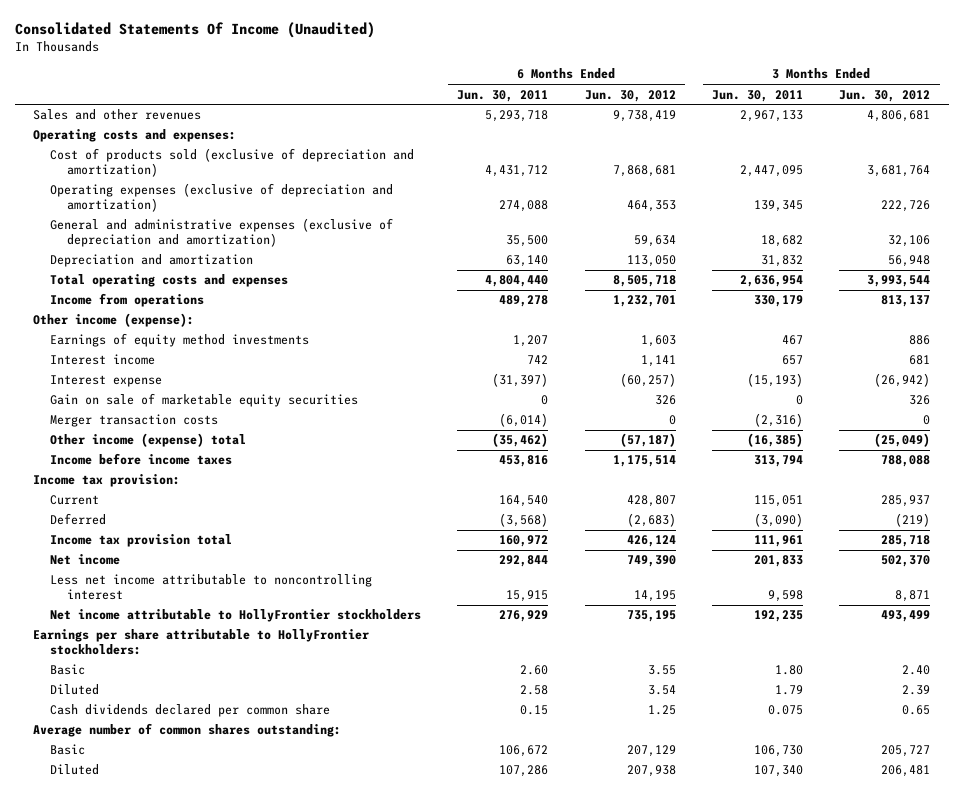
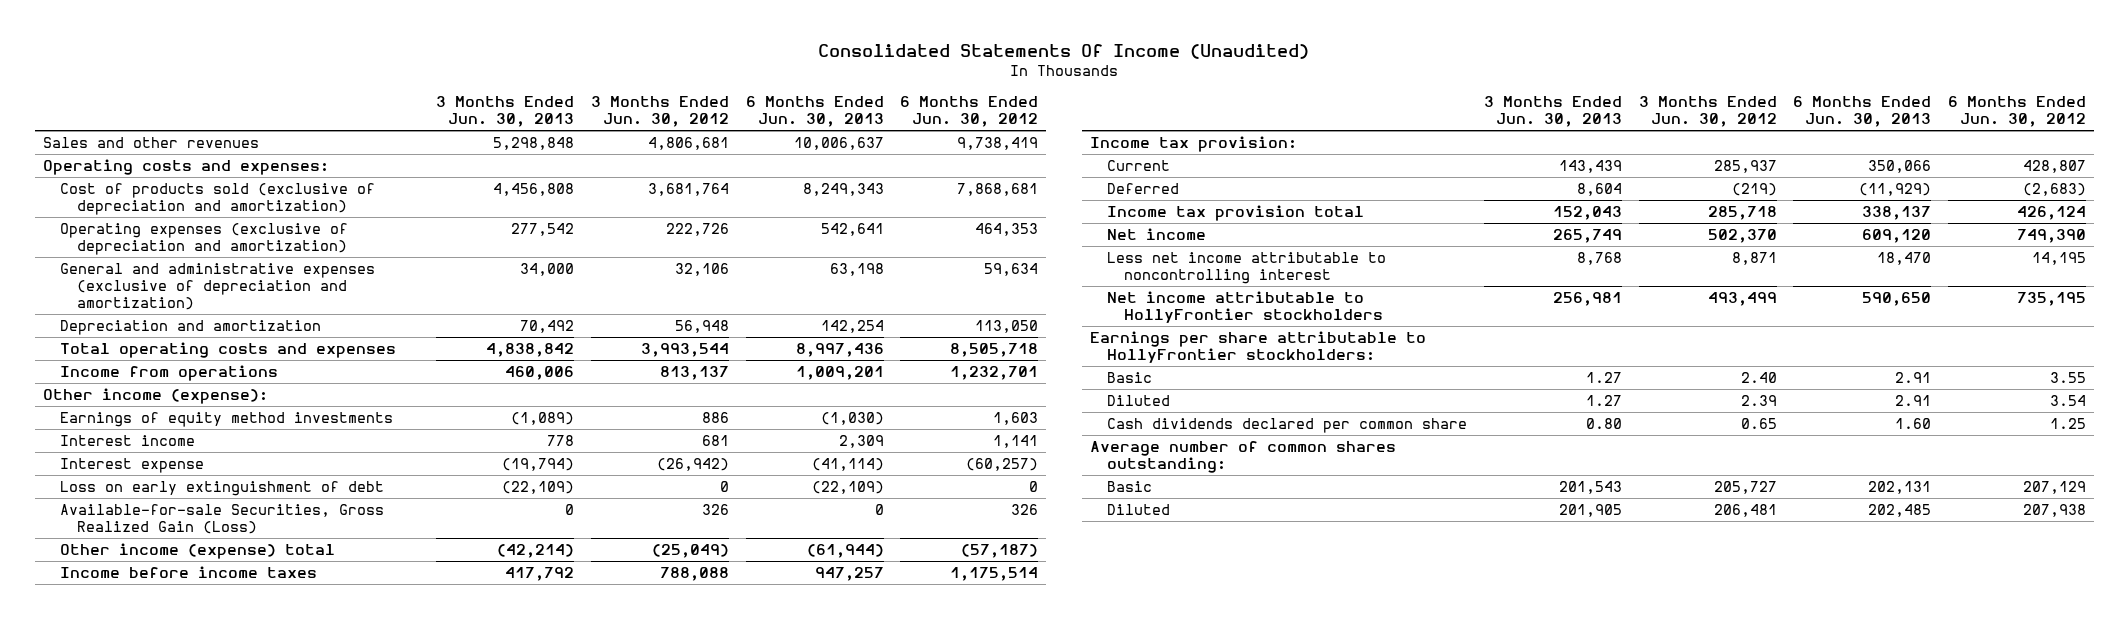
- | 6 Months Ended Jun. 30, 2011 | 6 Months Ended Jun. 30, 2012 | 3 Months Ended Jun. 30, 2011 | 3 Months Ended Jun. 30, 2012
+ | 3 Months Ended Jun. 30, 2013 | 3 Months Ended Jun. 30, 2012 | 6 Months Ended Jun. 30, 2013 | 6 Months Ended Jun. 30, 2012
- Gain on sale of marketable equity securities | 0 | 326 | 0 | 326
- Merger transaction costs | (6,014) | 0 | (2,316) | 0
+ Loss on early extinguishment of debt | (22,109) | 0 | (22,109) | 0
+ Available-for-sale Securities, Gross Realized Gain (Loss) | 0 | 326 | 0 | 326

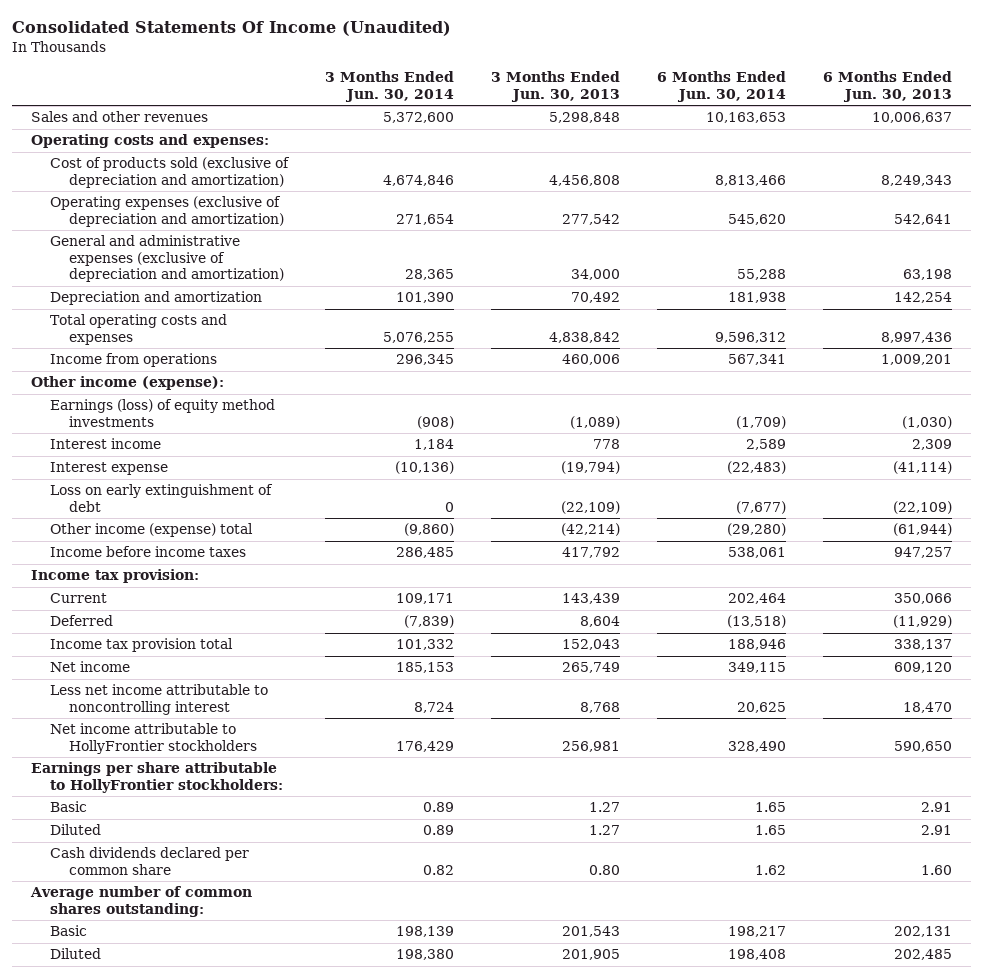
- | 3 Months Ended Jun. 30, 2013 | 3 Months Ended Jun. 30, 2012 | 6 Months Ended Jun. 30, 2013 | 6 Months Ended Jun. 30, 2012
+ | 3 Months Ended Jun. 30, 2014 | 3 Months Ended Jun. 30, 2013 | 6 Months Ended Jun. 30, 2014 | 6 Months Ended Jun. 30, 2013
- Earnings of equity method investments | (1,089) | 886 | (1,030) | 1,603
+ Earnings (loss) of equity method investments | (908) | (1,089) | (1,709) | (1,030)
- Available-for-sale Securities, Gross Realized Gain (Loss) | 0 | 326 | 0 | 326

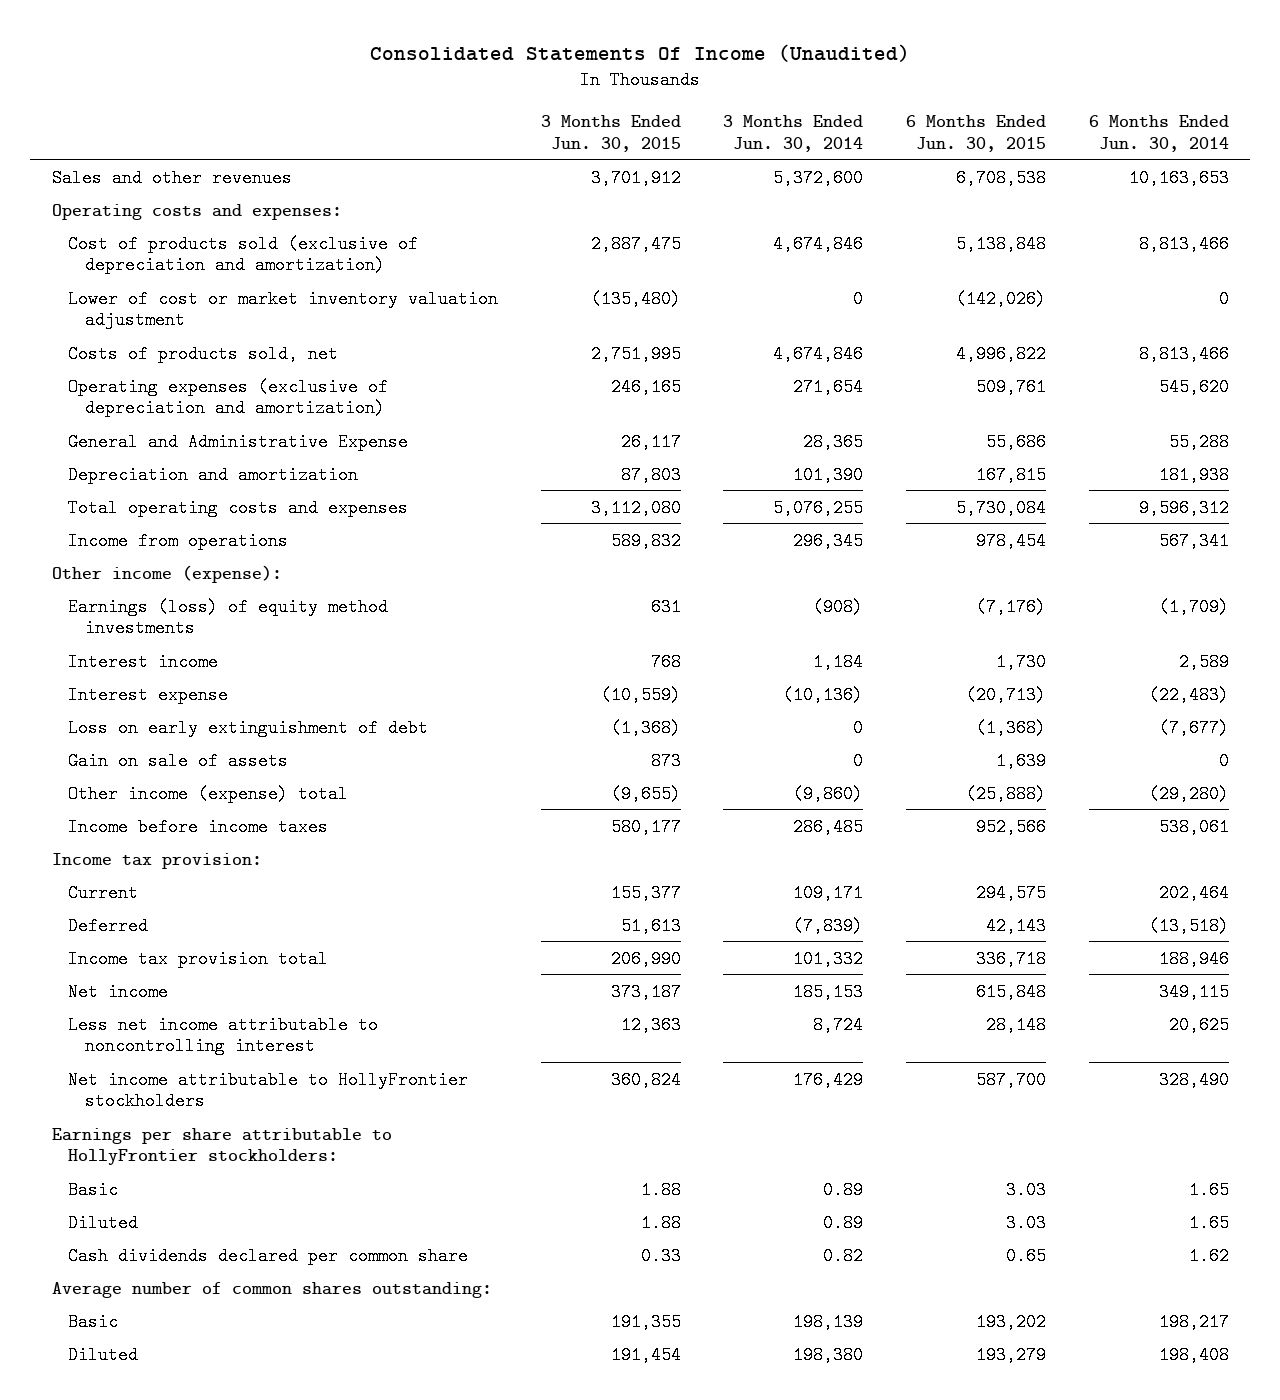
- | 3 Months Ended Jun. 30, 2014 | 3 Months Ended Jun. 30, 2013 | 6 Months Ended Jun. 30, 2014 | 6 Months Ended Jun. 30, 2013
+ | 3 Months Ended Jun. 30, 2015 | 3 Months Ended Jun. 30, 2014 | 6 Months Ended Jun. 30, 2015 | 6 Months Ended Jun. 30, 2014
+ Lower of cost or market inventory valuation adjustment | (135,480) | 0 | (142,026) | 0
+ Costs of products sold, net | 2,751,995 | 4,674,846 | 4,996,822 | 8,813,466
- General and administrative expenses (exclusive of depreciation and amortization) | 28,365 | 34,000 | 55,288 | 63,198
+ General and Administrative Expense | 26,117 | 28,365 | 55,686 | 55,288
+ Gain on sale of assets | 873 | 0 | 1,639 | 0

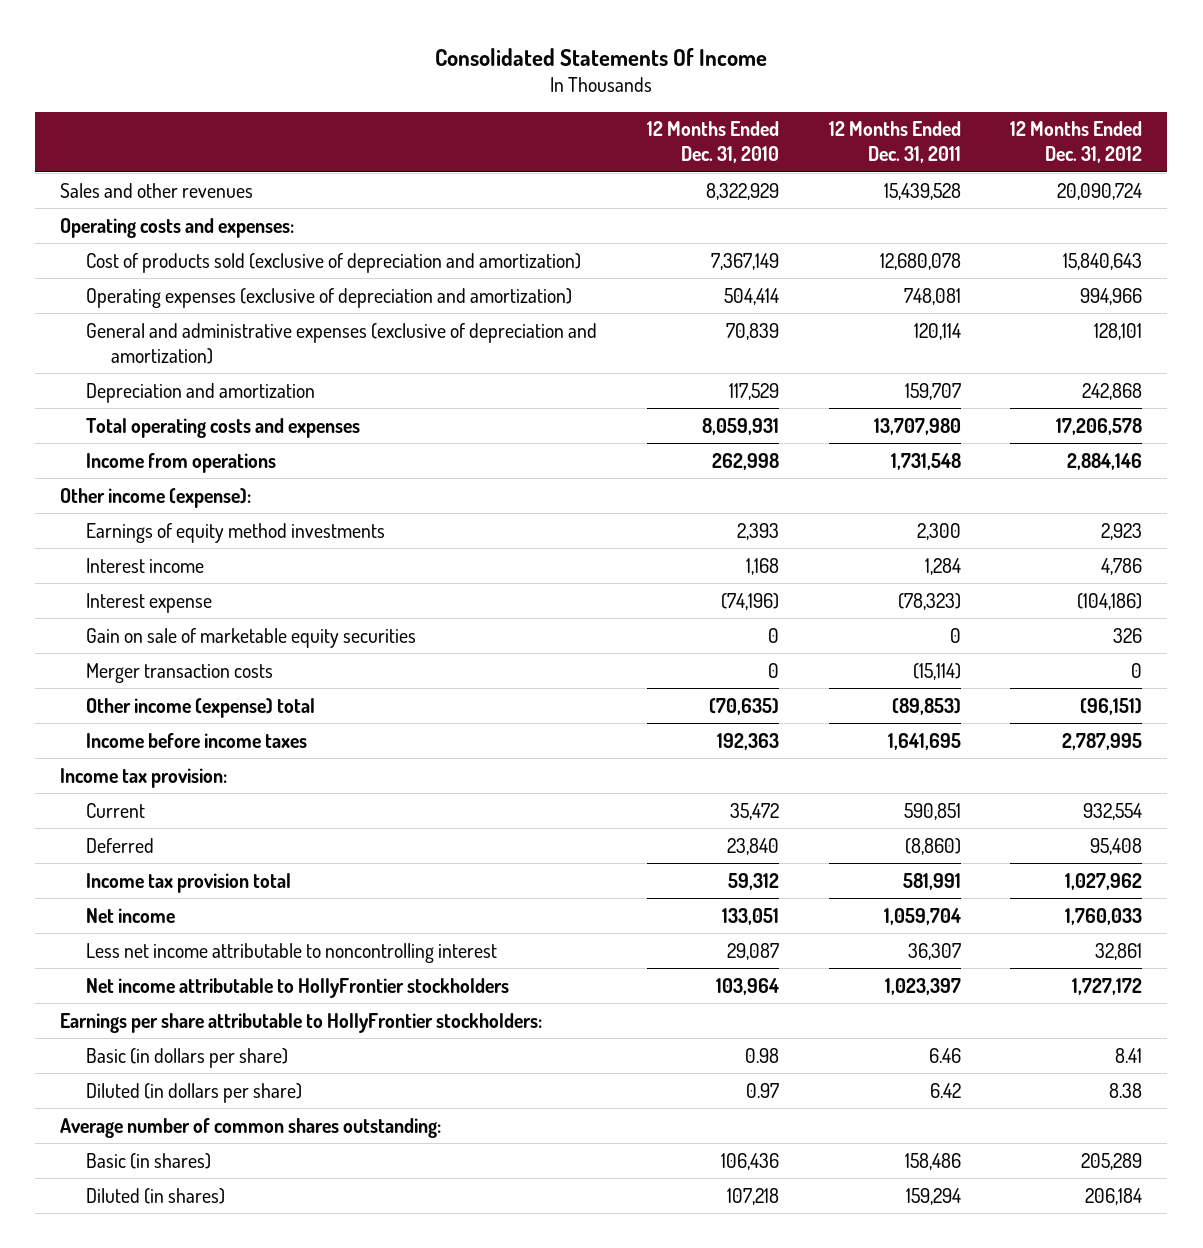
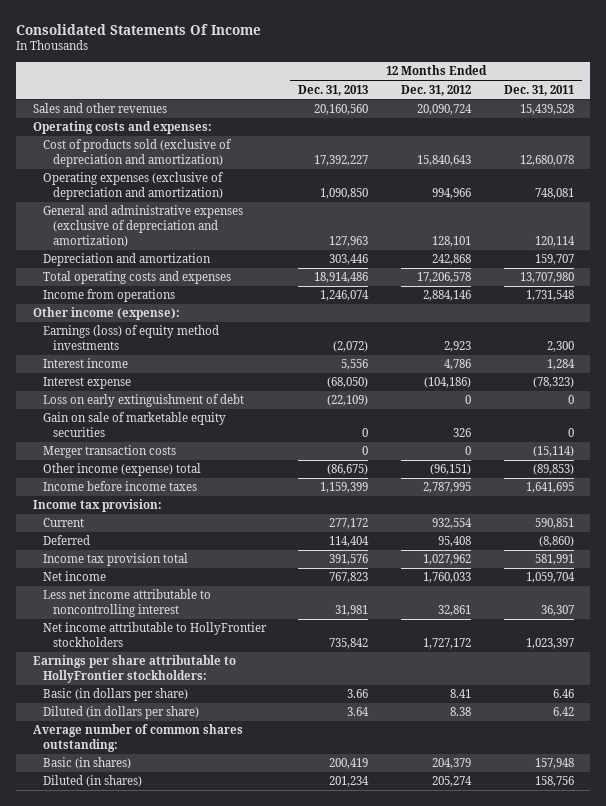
- | 12 Months Ended Dec. 31, 2010 | 12 Months Ended Dec. 31, 2011 | 12 Months Ended Dec. 31, 2012
+ | 12 Months Ended Dec. 31, 2013 | 12 Months Ended Dec. 31, 2012 | 12 Months Ended Dec. 31, 2011
- Earnings of equity method investments | 2,393 | 2,300 | 2,923
+ Earnings (loss) of equity method investments | (2,072) | 2,923 | 2,300
+ Loss on early extinguishment of debt | (22,109) | 0 | 0
- Basic (in shares) | 106,436 | 158,486 | 205,289
- Diluted (in shares) | 107,218 | 159,294 | 206,184
+ Basic (in shares) | 200,419 | 204,379 | 157,948
+ Diluted (in shares) | 201,234 | 205,274 | 158,756

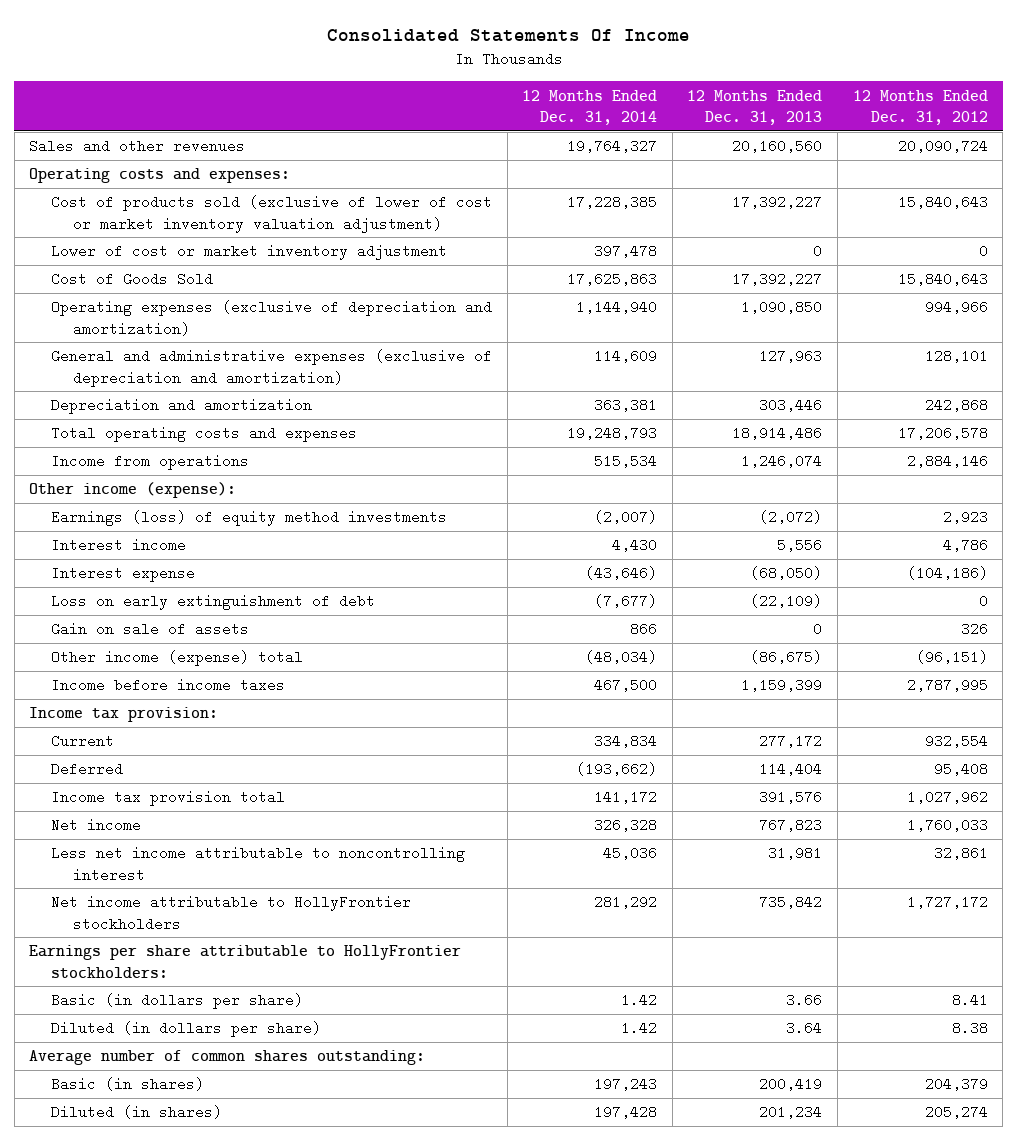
- | 12 Months Ended Dec. 31, 2013 | 12 Months Ended Dec. 31, 2012 | 12 Months Ended Dec. 31, 2011
+ | 12 Months Ended Dec. 31, 2014 | 12 Months Ended Dec. 31, 2013 | 12 Months Ended Dec. 31, 2012
- Cost of products sold (exclusive of depreciation and amortization) | 17,392,227 | 15,840,643 | 12,680,078
+ Cost of products sold (exclusive of lower of cost or market inventory valuation adjustment) | 17,228,385 | 17,392,227 | 15,840,643
+ Lower of cost or market inventory adjustment | 397,478 | 0 | 0
+ Cost of Goods Sold | 17,625,863 | 17,392,227 | 15,840,643
- Gain on sale of marketable equity securities | 0 | 326 | 0
- Merger transaction costs | 0 | 0 | (15,114)
+ Gain on sale of assets | 866 | 0 | 326

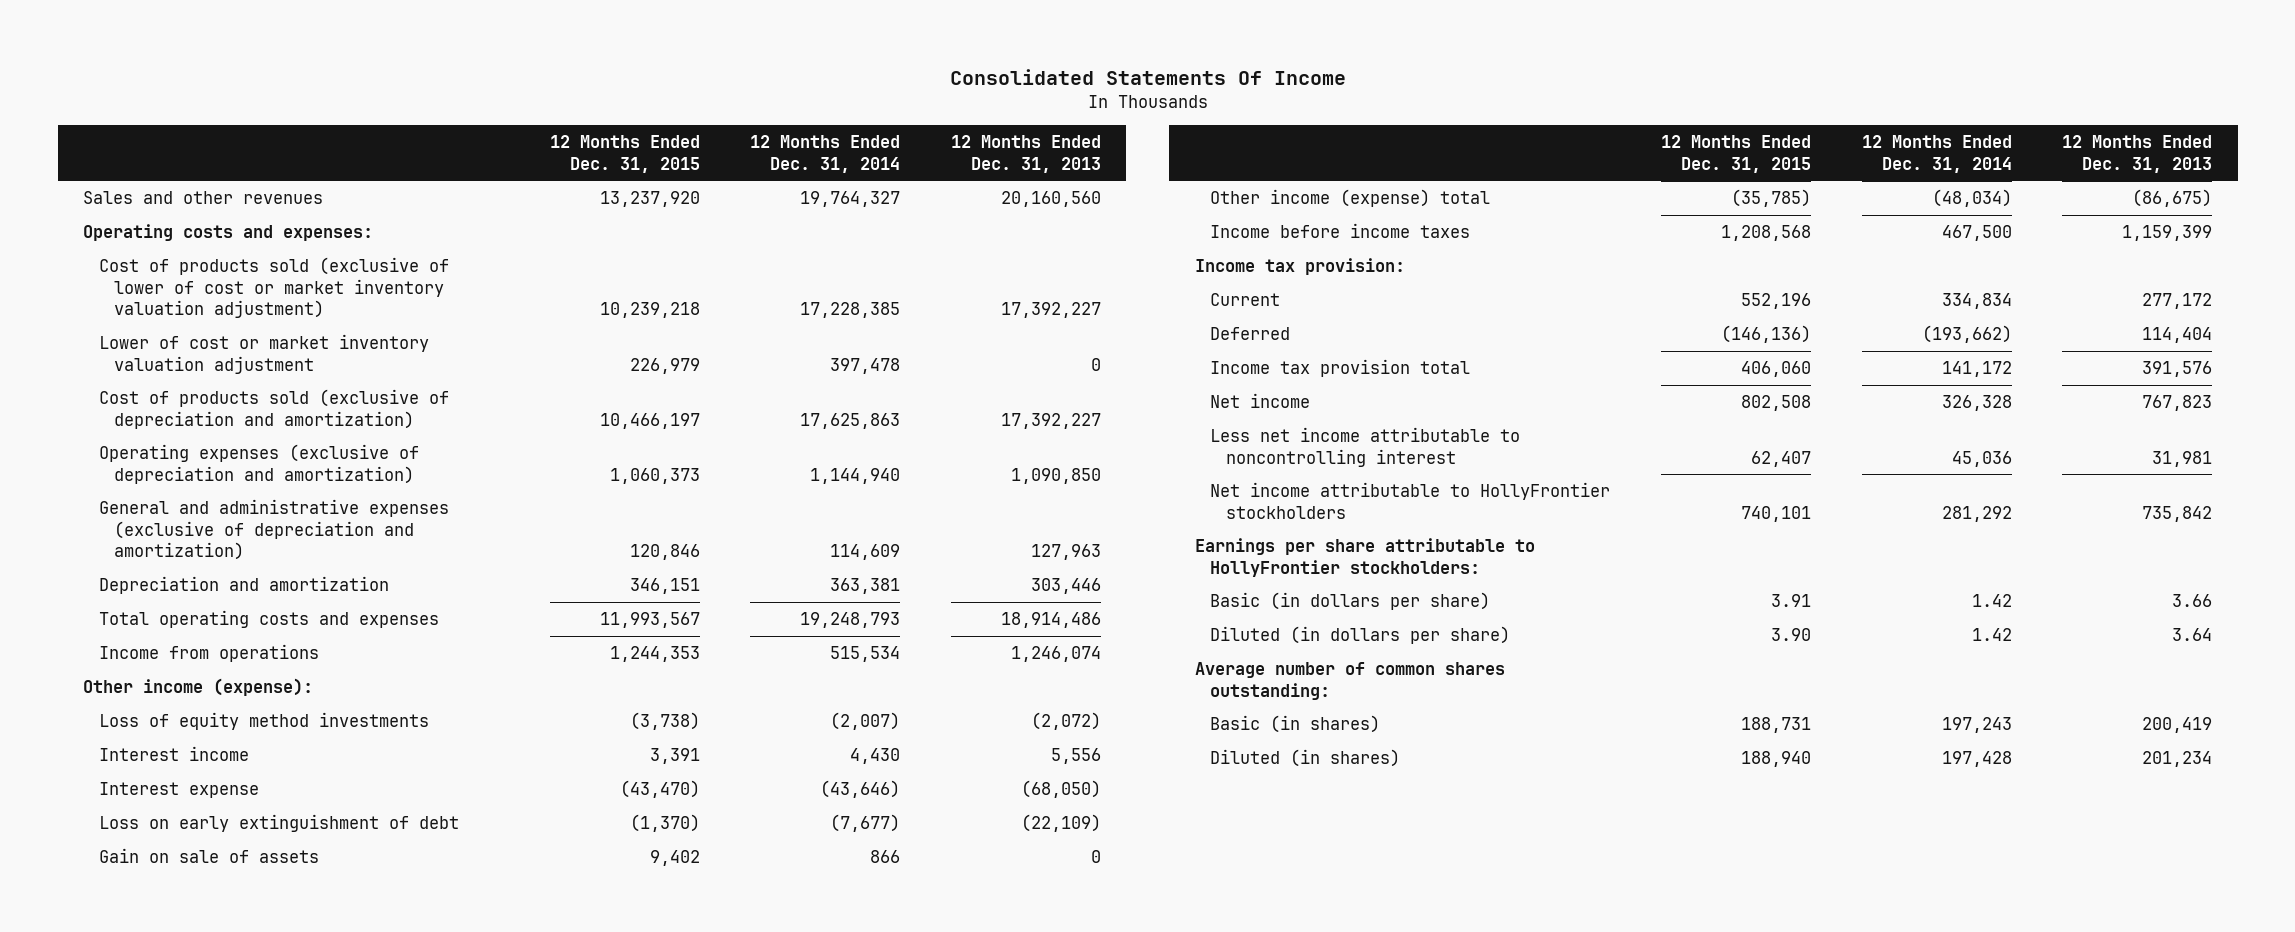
- | 12 Months Ended Dec. 31, 2014 | 12 Months Ended Dec. 31, 2013 | 12 Months Ended Dec. 31, 2012
+ | 12 Months Ended Dec. 31, 2015 | 12 Months Ended Dec. 31, 2014 | 12 Months Ended Dec. 31, 2013
- Lower of cost or market inventory adjustment | 397,478 | 0 | 0
- Cost of Goods Sold | 17,625,863 | 17,392,227 | 15,840,643
+ Lower of cost or market inventory valuation adjustment | 226,979 | 397,478 | 0
+ Cost of products sold (exclusive of depreciation and amortization) | 10,466,197 | 17,625,863 | 17,392,227
- Earnings (loss) of equity method investments | (2,007) | (2,072) | 2,923
+ Loss of equity method investments | (3,738) | (2,007) | (2,072)

